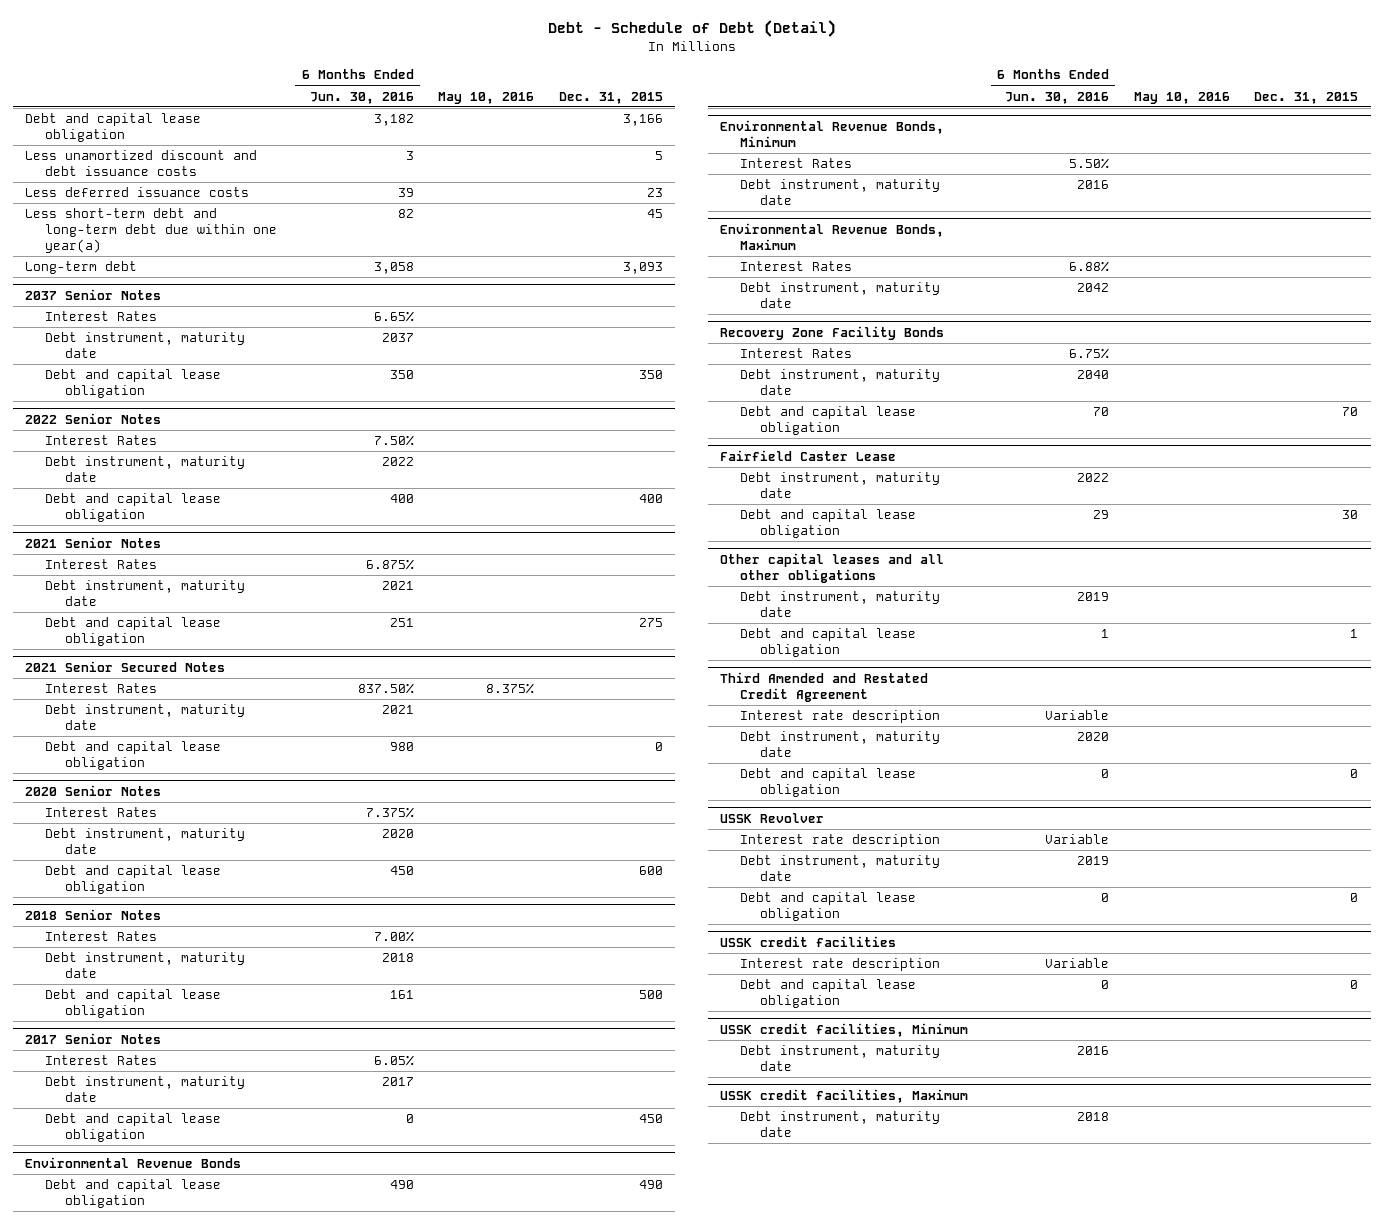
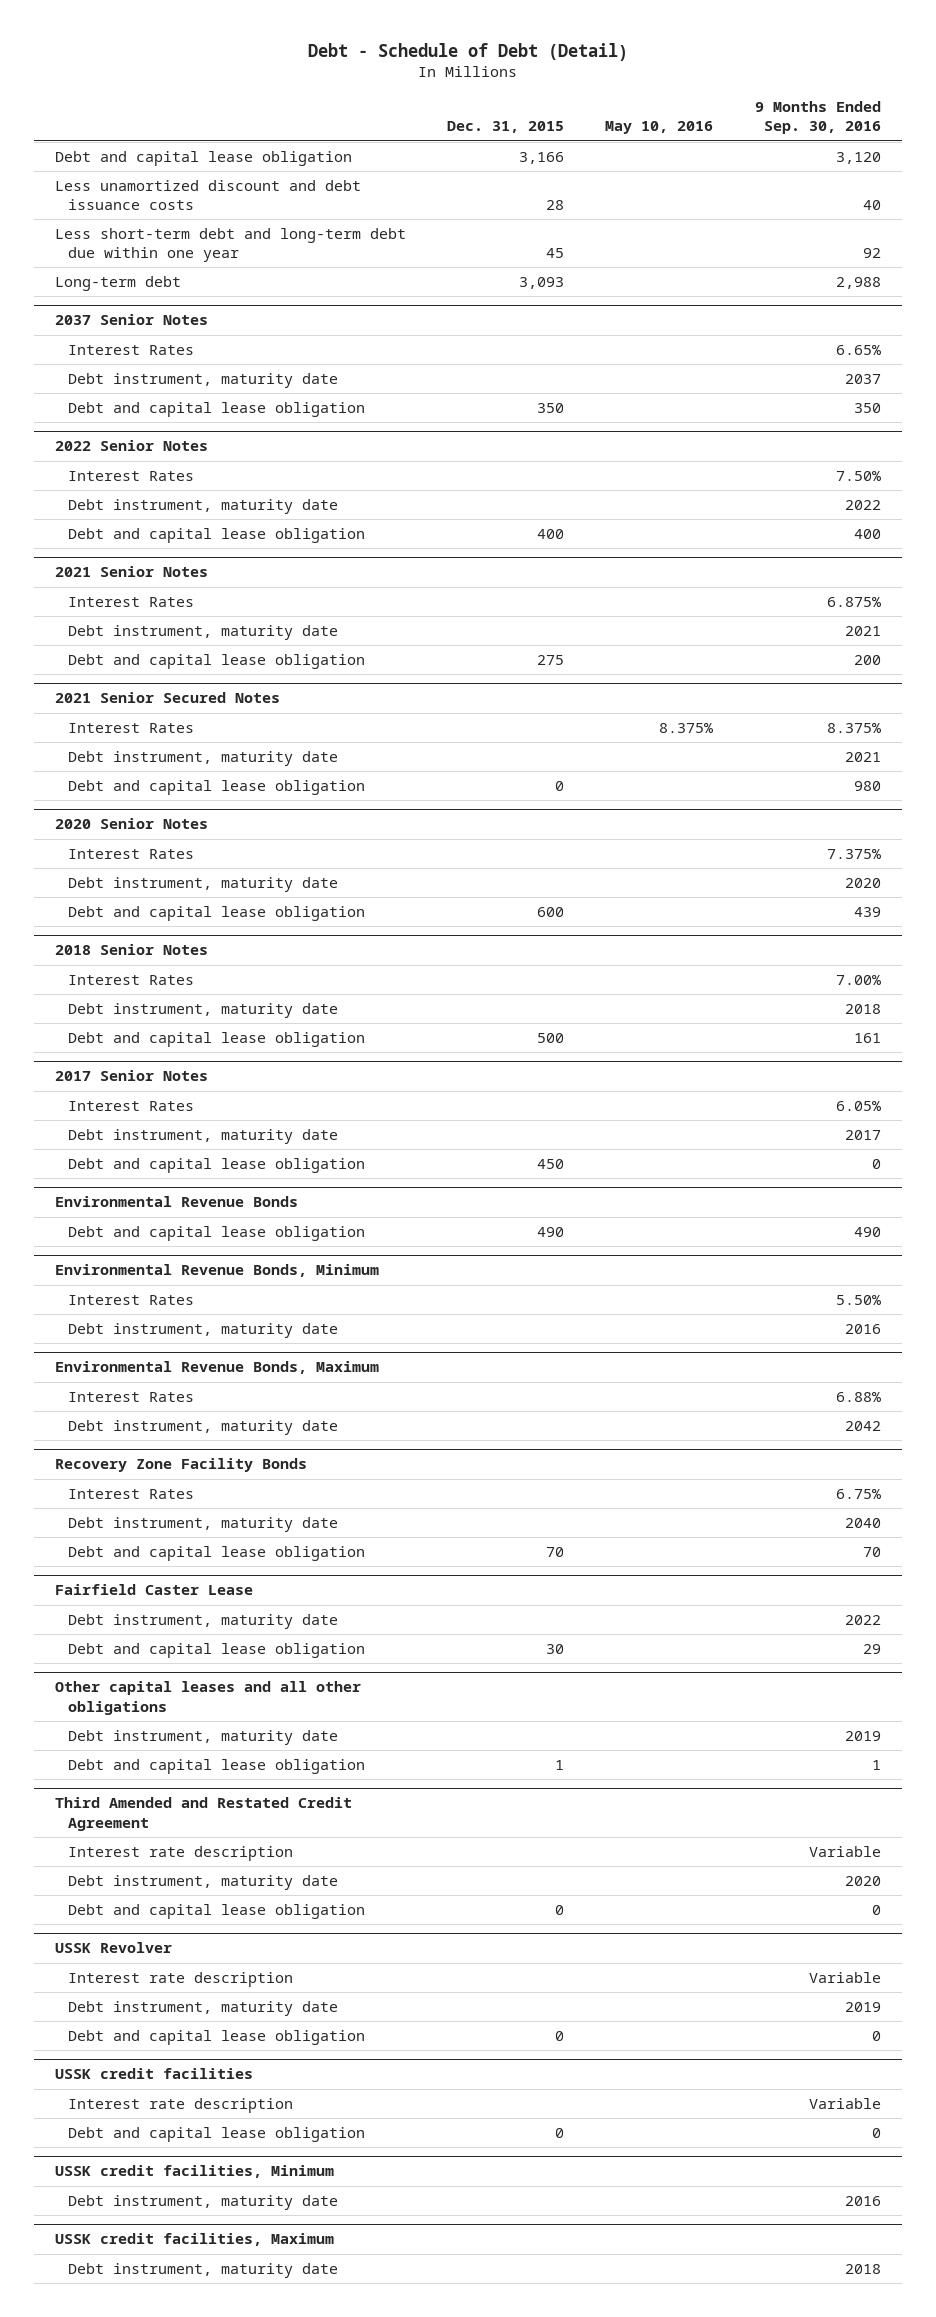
- | 6 Months Ended Jun. 30, 2016 | May 10, 2016 | Dec. 31, 2015
+ | Dec. 31, 2015 | May 10, 2016 | 9 Months Ended Sep. 30, 2016
- Less unamortized discount and debt issuance costs | 3 | | 5
- Less deferred issuance costs | 39 | | 23
- Less short-term debt and long-term debt due within one year(a) | 82 | | 45
+ Less unamortized discount and debt issuance costs | 28 | | 40
+ Less short-term debt and long-term debt due within one year | 45 | | 92

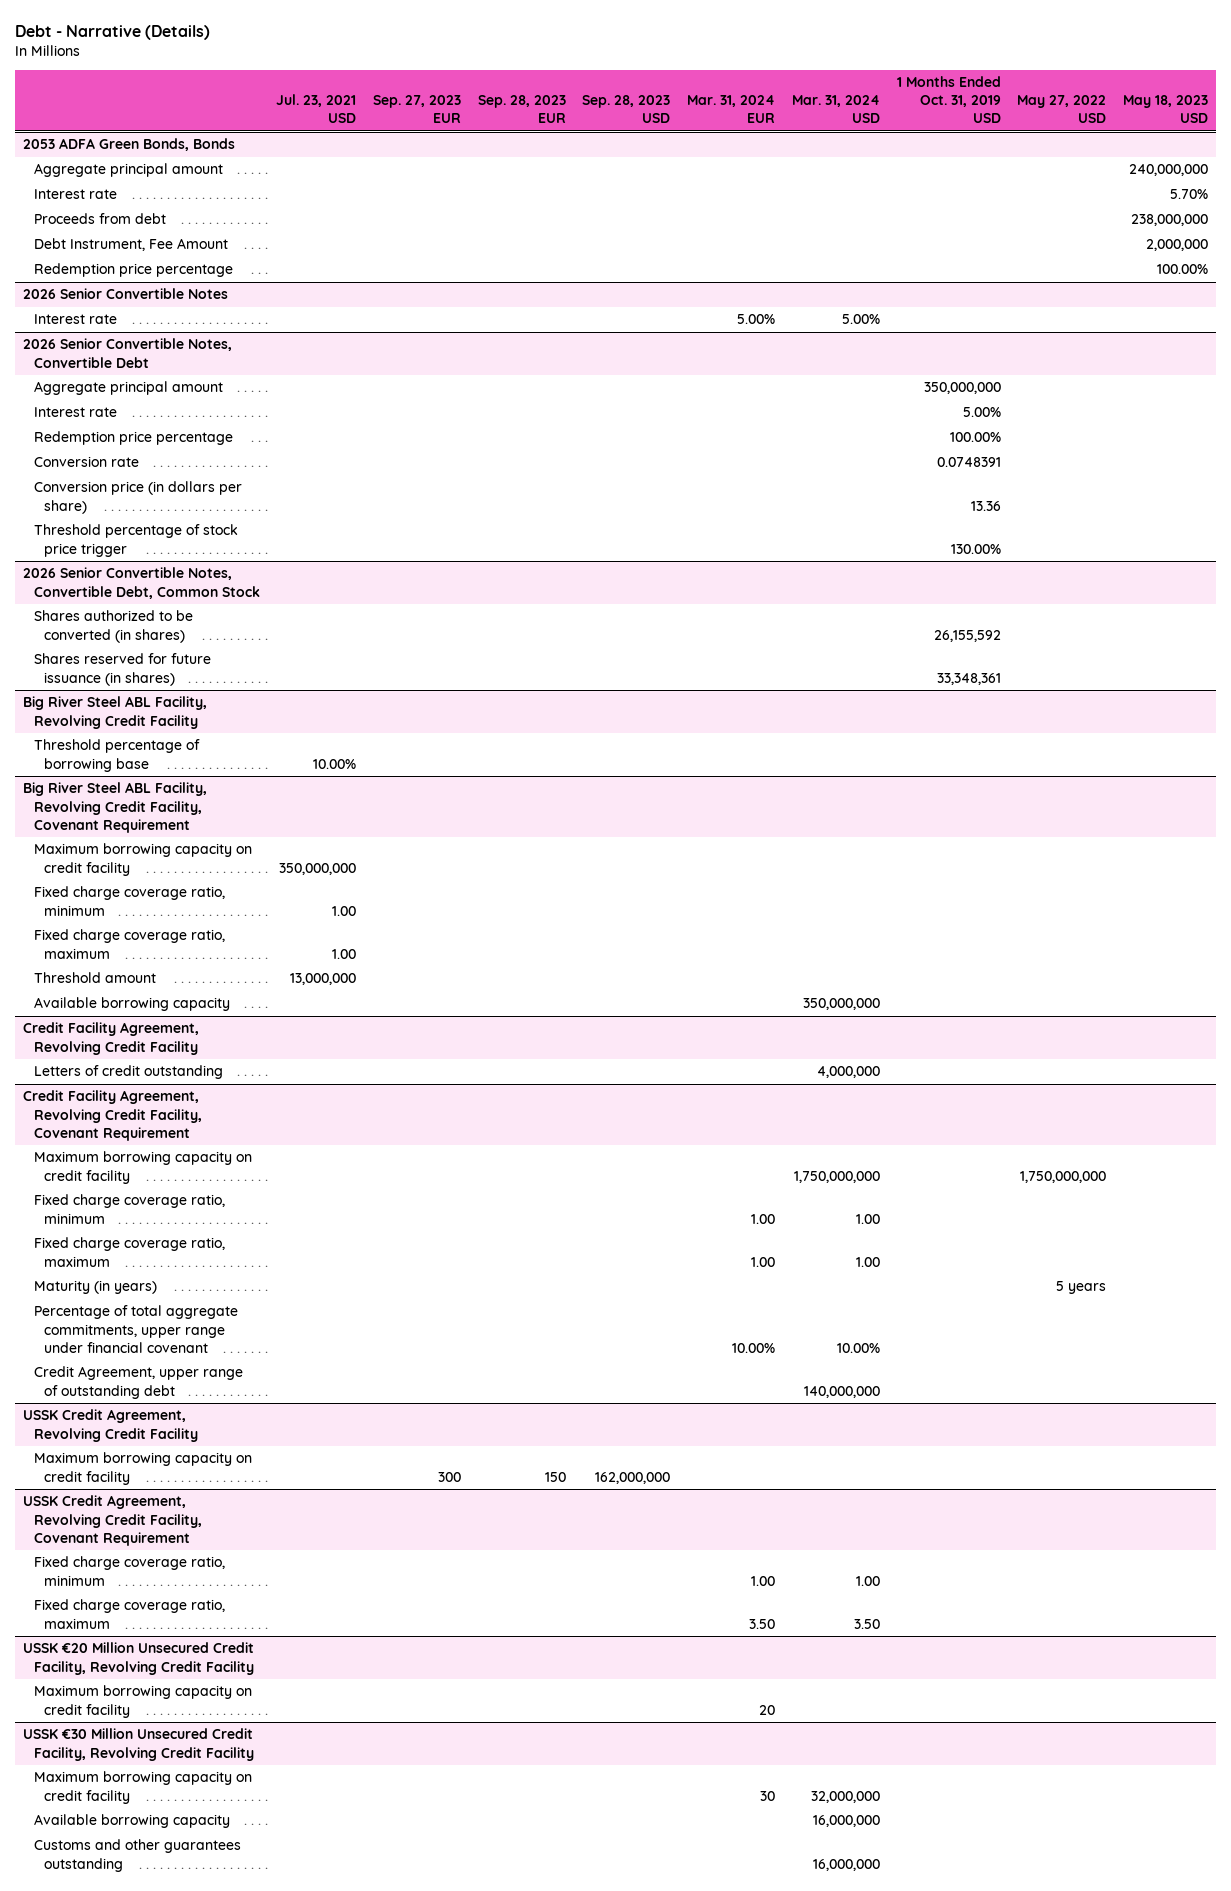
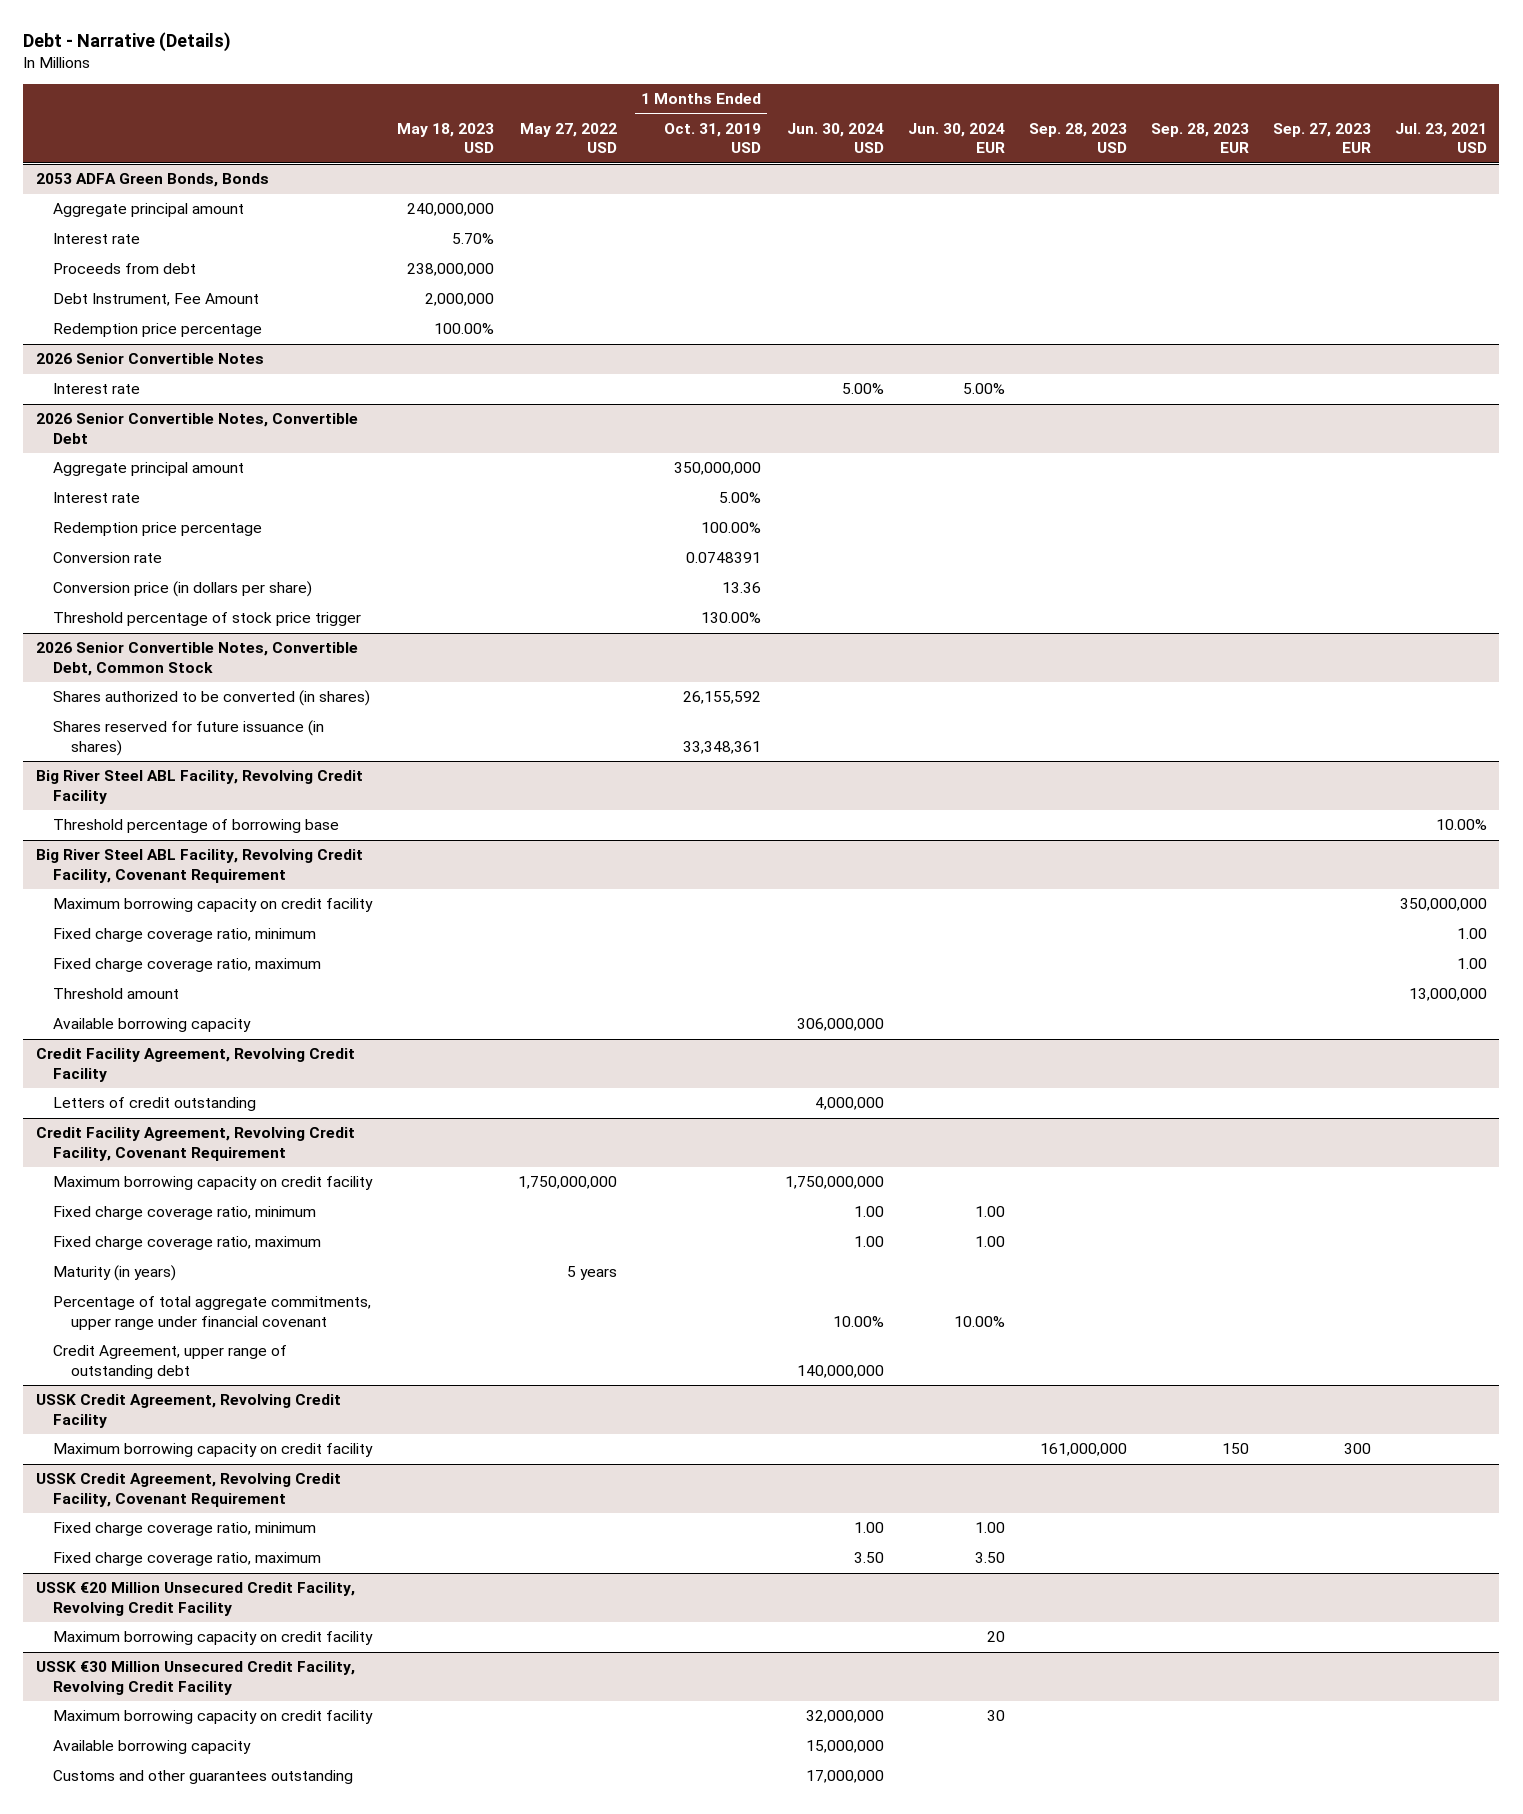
- | Jul. 23, 2021 USD | Sep. 27, 2023 EUR | Sep. 28, 2023 EUR | Sep. 28, 2023 USD | Mar. 31, 2024 EUR | Mar. 31, 2024 USD | 1 Months Ended Oct. 31, 2019 USD | May 27, 2022 USD | May 18, 2023 USD
+ | May 18, 2023 USD | May 27, 2022 USD | 1 Months Ended Oct. 31, 2019 USD | Jun. 30, 2024 USD | Jun. 30, 2024 EUR | Sep. 28, 2023 USD | Sep. 28, 2023 EUR | Sep. 27, 2023 EUR | Jul. 23, 2021 USD
@ USSK Credit Agreement, Revolving Credit Facility
- Maximum borrowing capacity on credit facility | | 300 | 150 | 162,000,000 | | | | |
+ Maximum borrowing capacity on credit facility | | | | | | 161,000,000 | 150 | 300 |

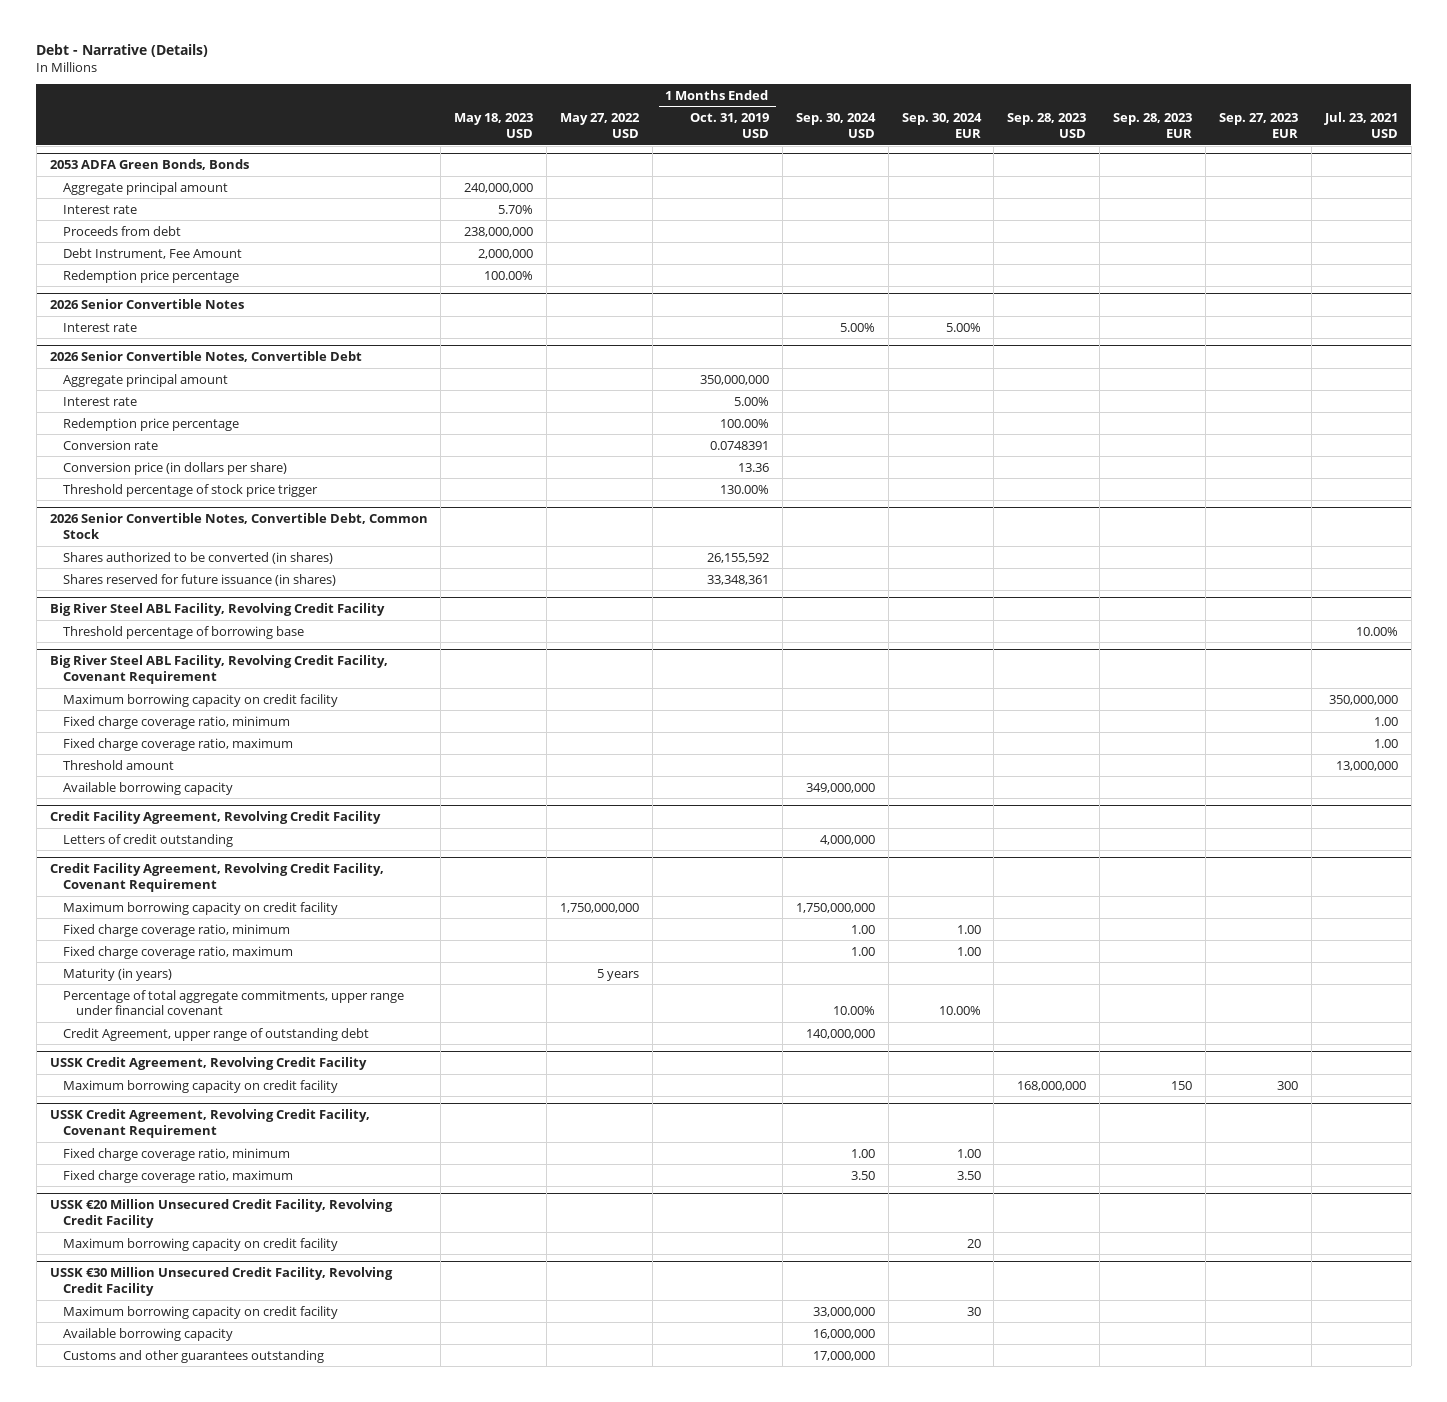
- | May 18, 2023 USD | May 27, 2022 USD | 1 Months Ended Oct. 31, 2019 USD | Jun. 30, 2024 USD | Jun. 30, 2024 EUR | Sep. 28, 2023 USD | Sep. 28, 2023 EUR | Sep. 27, 2023 EUR | Jul. 23, 2021 USD
+ | May 18, 2023 USD | May 27, 2022 USD | 1 Months Ended Oct. 31, 2019 USD | Sep. 30, 2024 USD | Sep. 30, 2024 EUR | Sep. 28, 2023 USD | Sep. 28, 2023 EUR | Sep. 27, 2023 EUR | Jul. 23, 2021 USD
@ USSK Credit Agreement, Revolving Credit Facility
- Maximum borrowing capacity on credit facility | | | | | | 161,000,000 | 150 | 300 |
+ Maximum borrowing capacity on credit facility | | | | | | 168,000,000 | 150 | 300 |

